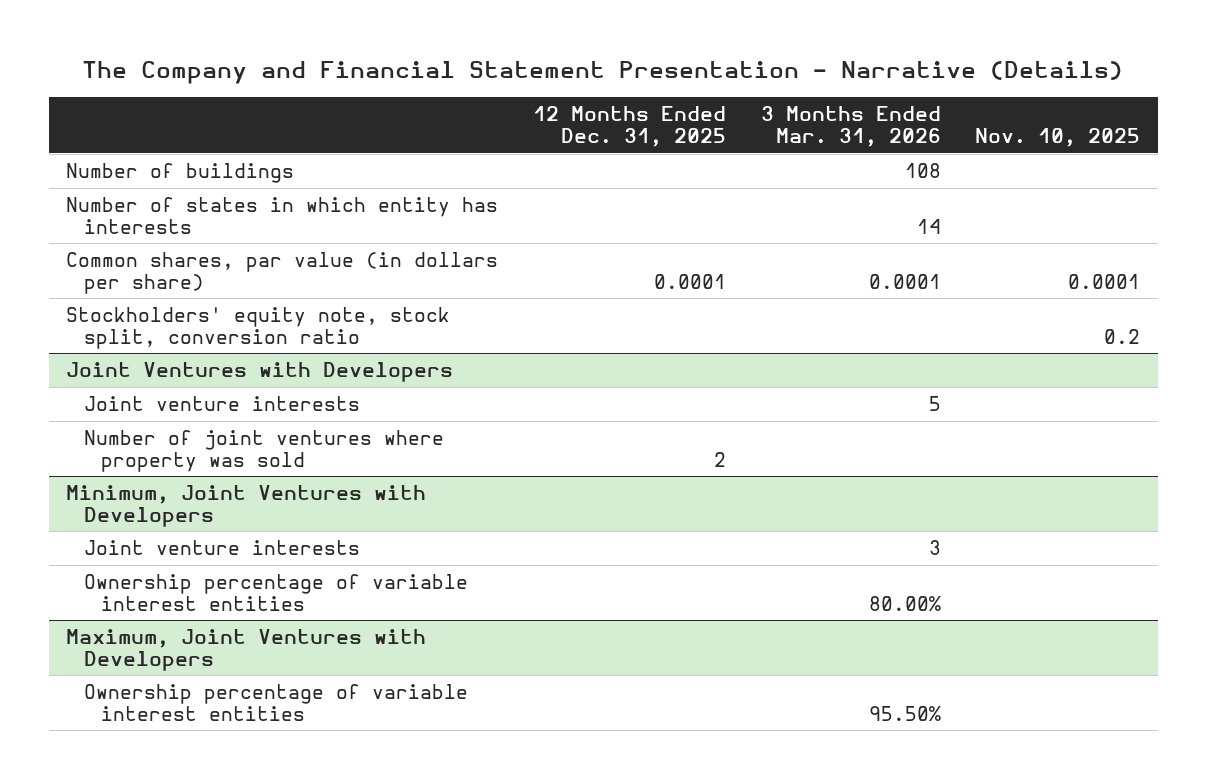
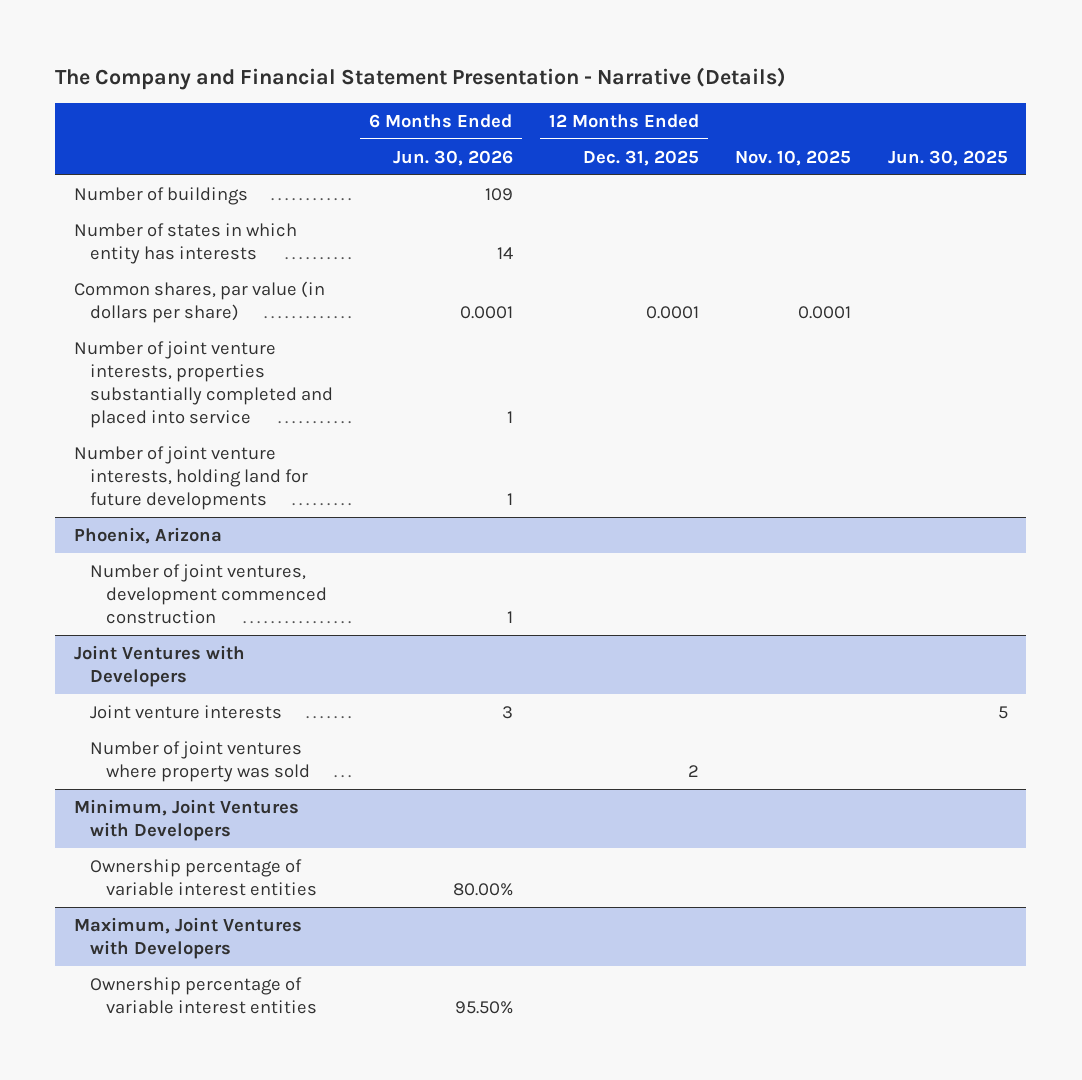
- | 12 Months Ended Dec. 31, 2025 | 3 Months Ended Mar. 31, 2026 | Nov. 10, 2025
+ | 6 Months Ended Jun. 30, 2026 | 12 Months Ended Dec. 31, 2025 | Nov. 10, 2025 | Jun. 30, 2025
- Stockholders' equity note, stock split, conversion ratio | | | 0.2
+ Number of joint venture interests, properties substantially completed and placed into service | 1 | | |
+ Number of joint venture interests, holding land for future developments | 1 | | |
+ Phoenix, Arizona
+ Number of joint ventures, development commenced construction | 1 | | |
@ Minimum, Joint Ventures with Developers
- Joint venture interests | | 3 |

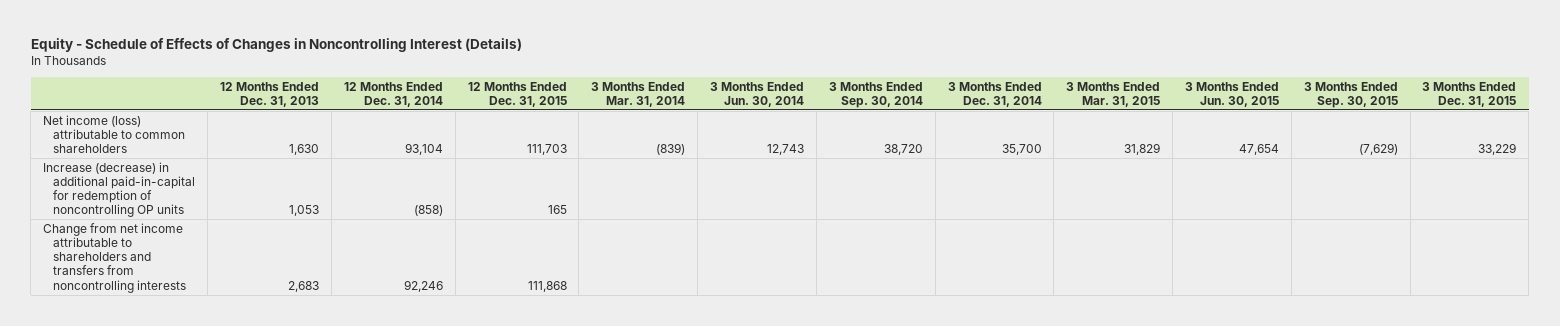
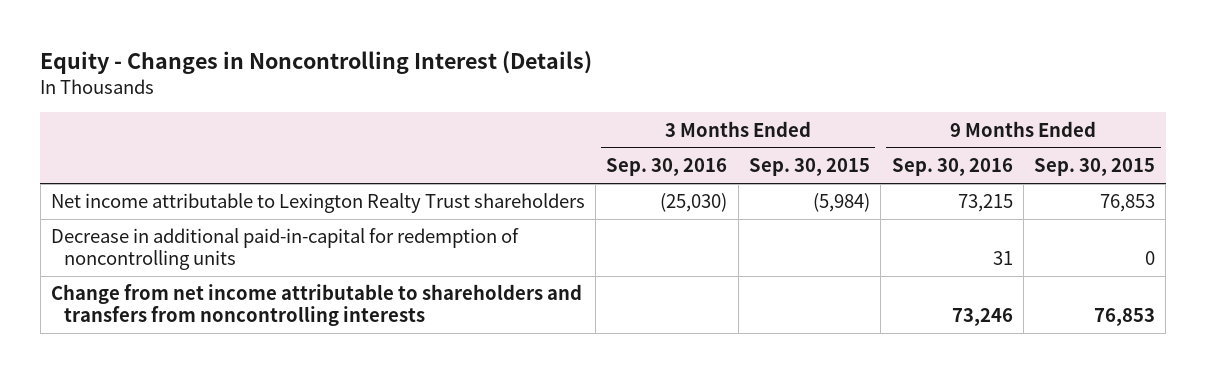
- Equity - Schedule of Effects of Changes in Noncontrolling Interest (Details)
+ Equity - Changes in Noncontrolling Interest (Details)
- | 12 Months Ended Dec. 31, 2013 | 12 Months Ended Dec. 31, 2014 | 12 Months Ended Dec. 31, 2015 | 3 Months Ended Mar. 31, 2014 | 3 Months Ended Jun. 30, 2014 | 3 Months Ended Sep. 30, 2014 | 3 Months Ended Dec. 31, 2014 | 3 Months Ended Mar. 31, 2015 | 3 Months Ended Jun. 30, 2015 | 3 Months Ended Sep. 30, 2015 | 3 Months Ended Dec. 31, 2015
+ | 3 Months Ended Sep. 30, 2016 | 3 Months Ended Sep. 30, 2015 | 9 Months Ended Sep. 30, 2016 | 9 Months Ended Sep. 30, 2015
- Net income (loss) attributable to common shareholders | 1,630 | 93,104 | 111,703 | (839) | 12,743 | 38,720 | 35,700 | 31,829 | 47,654 | (7,629) | 33,229
- Increase (decrease) in additional paid-in-capital for redemption of noncontrolling OP units | 1,053 | (858) | 165 | | | | | | | |
+ Net income attributable to Lexington Realty Trust shareholders | (25,030) | (5,984) | 73,215 | 76,853
+ Decrease in additional paid-in-capital for redemption of noncontrolling units | | | 31 | 0

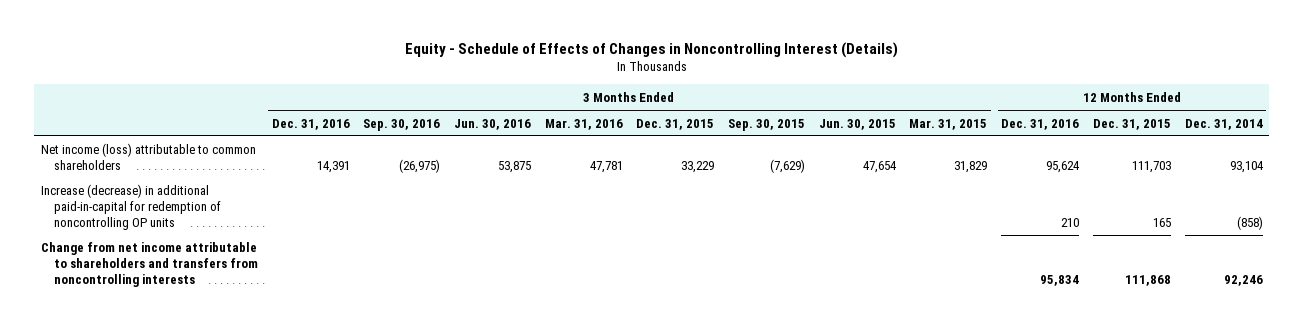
- Equity - Changes in Noncontrolling Interest (Details)
+ Equity - Schedule of Effects of Changes in Noncontrolling Interest (Details)
- | 3 Months Ended Sep. 30, 2016 | 3 Months Ended Sep. 30, 2015 | 9 Months Ended Sep. 30, 2016 | 9 Months Ended Sep. 30, 2015
+ | 3 Months Ended Dec. 31, 2016 | 3 Months Ended Sep. 30, 2016 | 3 Months Ended Jun. 30, 2016 | 3 Months Ended Mar. 31, 2016 | 3 Months Ended Dec. 31, 2015 | 3 Months Ended Sep. 30, 2015 | 3 Months Ended Jun. 30, 2015 | 3 Months Ended Mar. 31, 2015 | 12 Months Ended Dec. 31, 2016 | 12 Months Ended Dec. 31, 2015 | 12 Months Ended Dec. 31, 2014
- Net income attributable to Lexington Realty Trust shareholders | (25,030) | (5,984) | 73,215 | 76,853
- Decrease in additional paid-in-capital for redemption of noncontrolling units | | | 31 | 0
+ Net income (loss) attributable to common shareholders | 14,391 | (26,975) | 53,875 | 47,781 | 33,229 | (7,629) | 47,654 | 31,829 | 95,624 | 111,703 | 93,104
+ Increase (decrease) in additional paid-in-capital for redemption of noncontrolling OP units | | | | | | | | | 210 | 165 | (858)

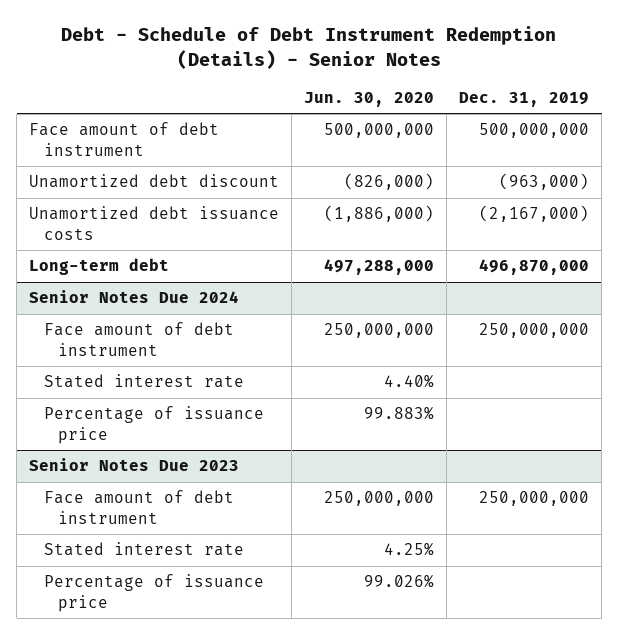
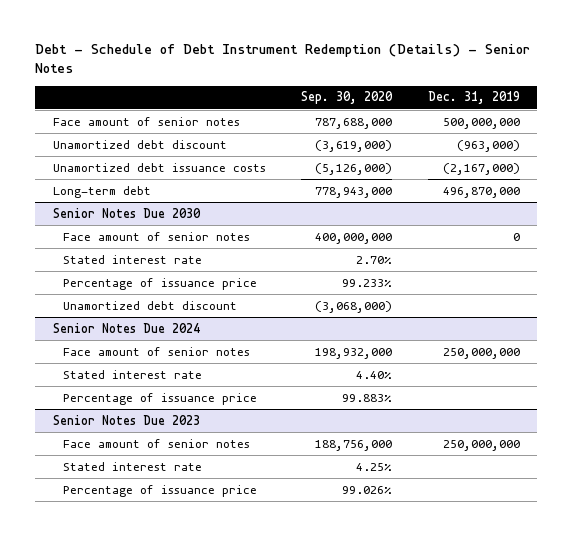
- | Jun. 30, 2020 | Dec. 31, 2019
+ | Sep. 30, 2020 | Dec. 31, 2019
- Face amount of debt instrument | 500,000,000 | 500,000,000
+ Face amount of senior notes | 787,688,000 | 500,000,000
+ Senior Notes Due 2030
+ Face amount of senior notes | 400,000,000 | 0
+ Stated interest rate | 2.70% |
+ Percentage of issuance price | 99.233% |
+ Unamortized debt discount | (3,068,000) |
@ Senior Notes Due 2024
- Face amount of debt instrument | 250,000,000 | 250,000,000
+ Face amount of senior notes | 198,932,000 | 250,000,000
@ Senior Notes Due 2023
- Face amount of debt instrument | 250,000,000 | 250,000,000
+ Face amount of senior notes | 188,756,000 | 250,000,000

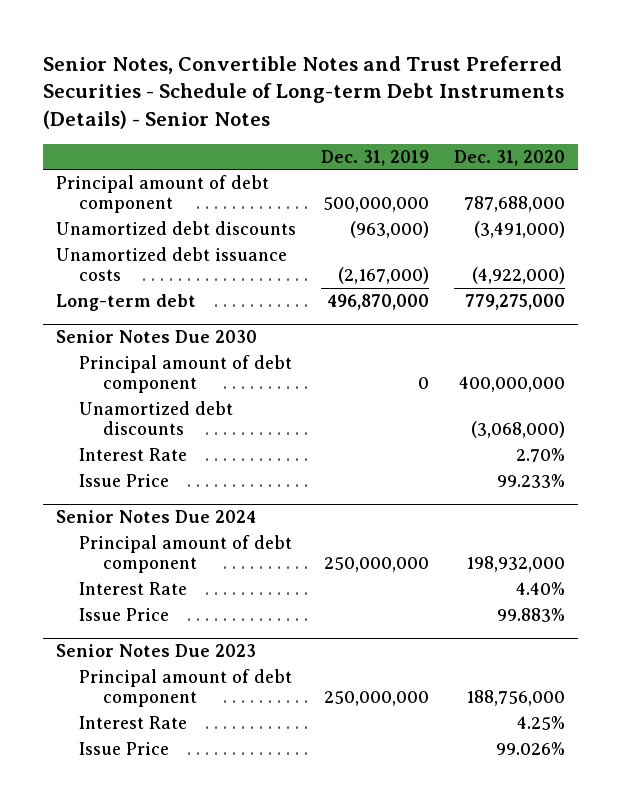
- Debt - Schedule of Debt Instrument Redemption (Details) - Senior Notes
+ Senior Notes, Convertible Notes and Trust Preferred Securities - Schedule of Long-term Debt Instruments (Details) - Senior Notes
- | Sep. 30, 2020 | Dec. 31, 2019
+ | Dec. 31, 2019 | Dec. 31, 2020
- Face amount of senior notes | 787,688,000 | 500,000,000
- Unamortized debt discount | (3,619,000) | (963,000)
+ Principal amount of debt component | 500,000,000 | 787,688,000
+ Unamortized debt discounts | (963,000) | (3,491,000)
@ Senior Notes Due 2030
- Face amount of senior notes | 400,000,000 | 0
- Stated interest rate | 2.70% |
- Percentage of issuance price | 99.233% |
- Unamortized debt discount | (3,068,000) |
+ Principal amount of debt component | 0 | 400,000,000
+ Unamortized debt discounts | | (3,068,000)
+ Interest Rate | | 2.70%
+ Issue Price | | 99.233%
@ Senior Notes Due 2024
- Face amount of senior notes | 198,932,000 | 250,000,000
- Stated interest rate | 4.40% |
- Percentage of issuance price | 99.883% |
+ Principal amount of debt component | 250,000,000 | 198,932,000
+ Interest Rate | | 4.40%
+ Issue Price | | 99.883%
@ Senior Notes Due 2023
- Face amount of senior notes | 188,756,000 | 250,000,000
- Stated interest rate | 4.25% |
- Percentage of issuance price | 99.026% |
+ Principal amount of debt component | 250,000,000 | 188,756,000
+ Interest Rate | | 4.25%
+ Issue Price | | 99.026%

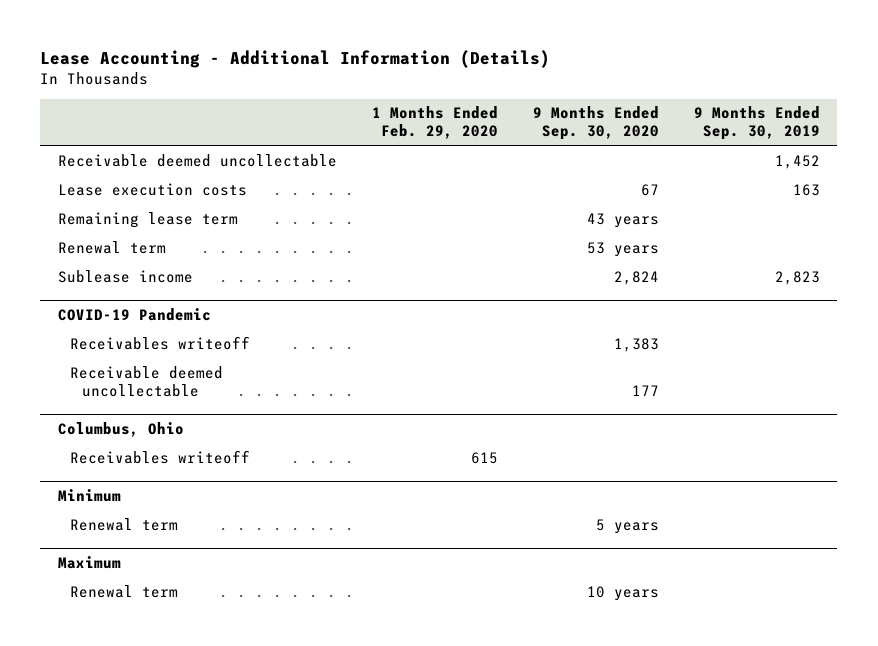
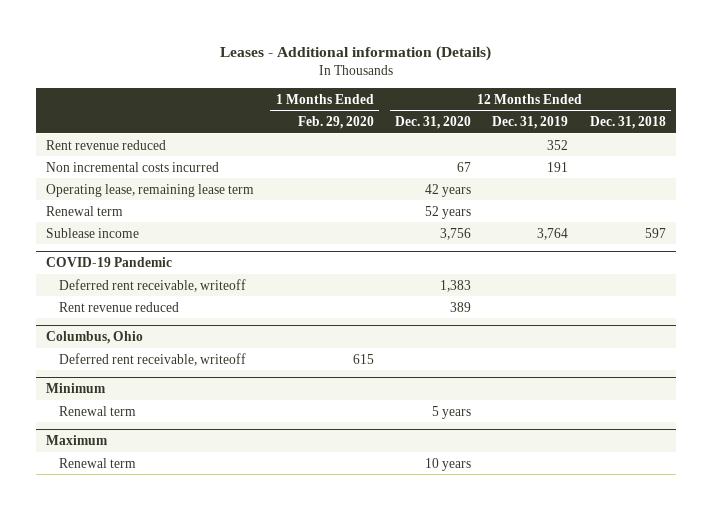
- Lease Accounting - Additional Information (Details)
+ Leases - Additional information (Details)
- | 1 Months Ended Feb. 29, 2020 | 9 Months Ended Sep. 30, 2020 | 9 Months Ended Sep. 30, 2019
+ | 1 Months Ended Feb. 29, 2020 | 12 Months Ended Dec. 31, 2020 | 12 Months Ended Dec. 31, 2019 | 12 Months Ended Dec. 31, 2018
- Receivable deemed uncollectable | | | 1,452
- Lease execution costs | | 67 | 163
- Remaining lease term | | 43 years |
+ Rent revenue reduced | | | 352 |
+ Non incremental costs incurred | | 67 | 191 |
+ Operating lease, remaining lease term | | 42 years | |
@ COVID-19 Pandemic
- Receivables writeoff | | 1,383 |
- Receivable deemed uncollectable | | 177 |
+ Deferred rent receivable, writeoff | | 1,383 | |
+ Rent revenue reduced | | 389 | |
@ Columbus, Ohio
- Receivables writeoff | 615 | |
+ Deferred rent receivable, writeoff | 615 | | |

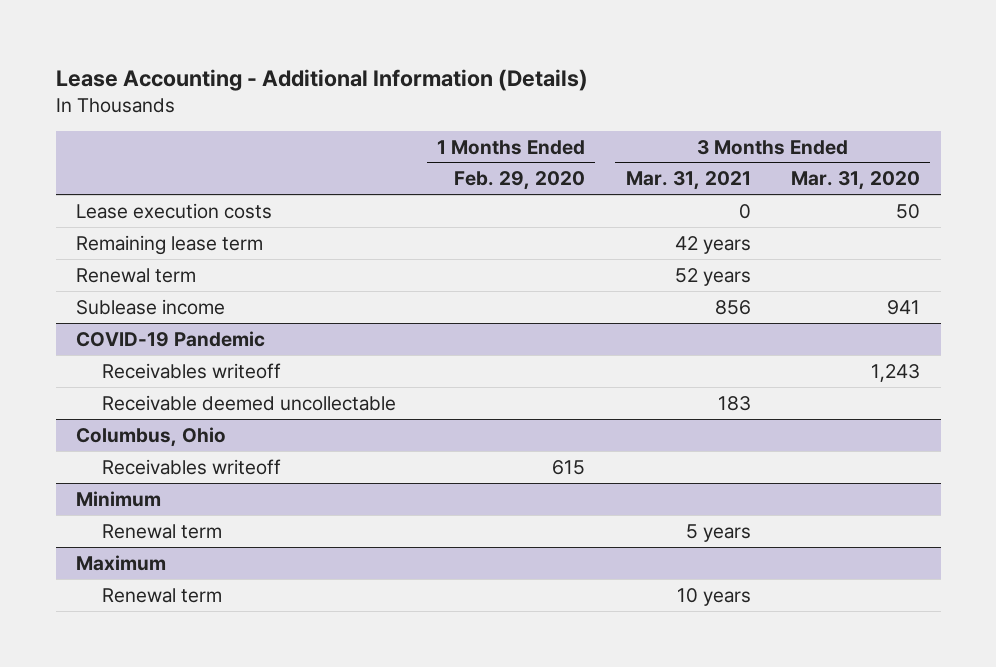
- Leases - Additional information (Details)
+ Lease Accounting - Additional Information (Details)
- | 1 Months Ended Feb. 29, 2020 | 12 Months Ended Dec. 31, 2020 | 12 Months Ended Dec. 31, 2019 | 12 Months Ended Dec. 31, 2018
+ | 1 Months Ended Feb. 29, 2020 | 3 Months Ended Mar. 31, 2021 | 3 Months Ended Mar. 31, 2020
- Rent revenue reduced | | | 352 |
- Non incremental costs incurred | | 67 | 191 |
- Operating lease, remaining lease term | | 42 years | |
+ Lease execution costs | | 0 | 50
+ Remaining lease term | | 42 years |
@ COVID-19 Pandemic
- Deferred rent receivable, writeoff | | 1,383 | |
- Rent revenue reduced | | 389 | |
+ Receivables writeoff | | | 1,243
+ Receivable deemed uncollectable | | 183 |
@ Columbus, Ohio
- Deferred rent receivable, writeoff | 615 | | |
+ Receivables writeoff | 615 | |

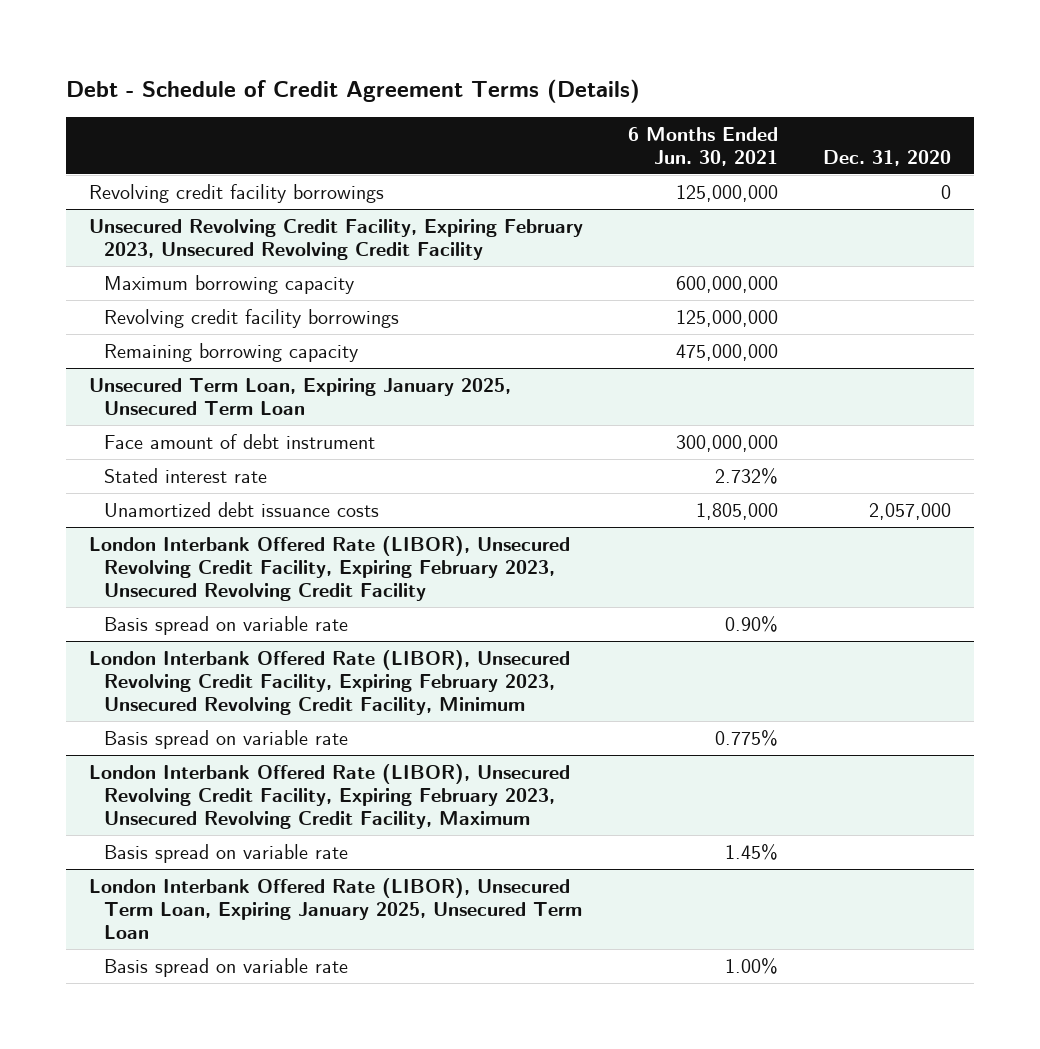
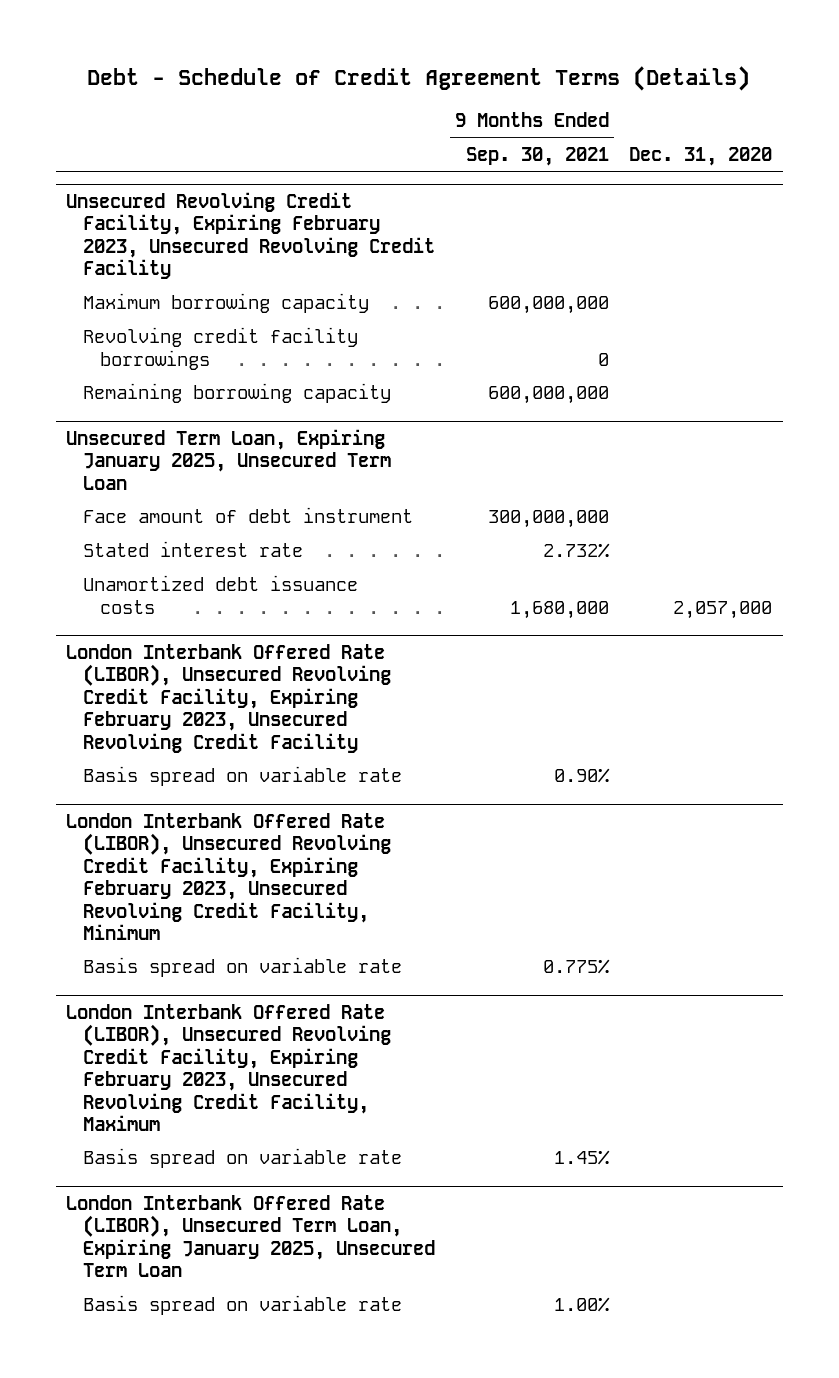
- | 6 Months Ended Jun. 30, 2021 | Dec. 31, 2020
+ | 9 Months Ended Sep. 30, 2021 | Dec. 31, 2020
- Revolving credit facility borrowings | 125,000,000 | 0

